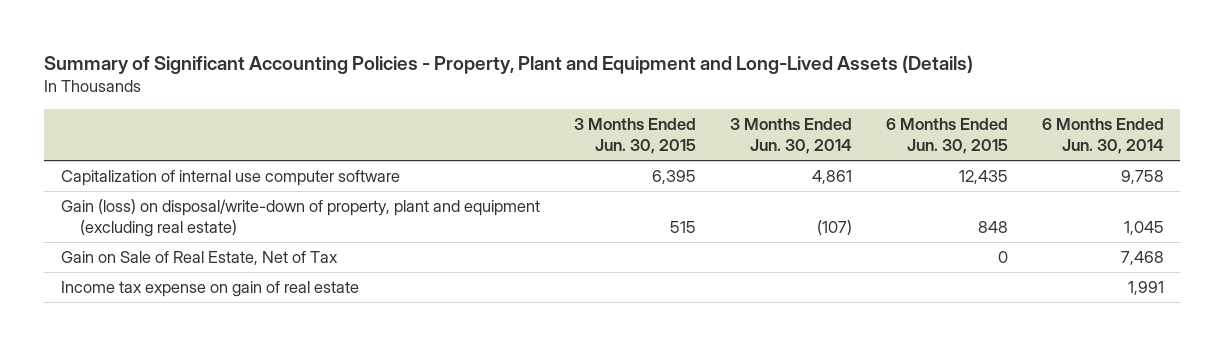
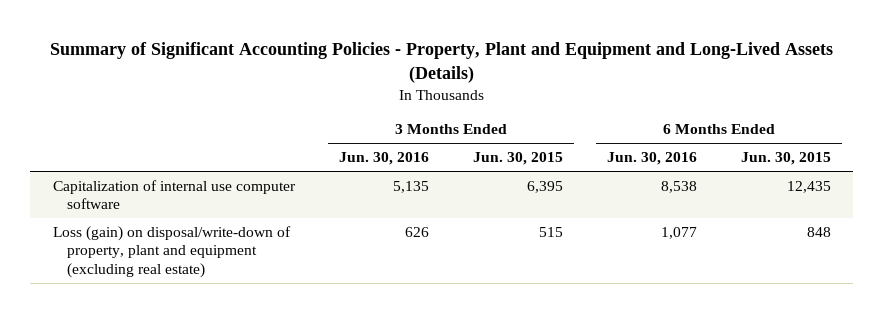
- | 3 Months Ended Jun. 30, 2015 | 3 Months Ended Jun. 30, 2014 | 6 Months Ended Jun. 30, 2015 | 6 Months Ended Jun. 30, 2014
+ | 3 Months Ended Jun. 30, 2016 | 3 Months Ended Jun. 30, 2015 | 6 Months Ended Jun. 30, 2016 | 6 Months Ended Jun. 30, 2015
- Gain (loss) on disposal/write-down of property, plant and equipment (excluding real estate) | 515 | (107) | 848 | 1,045
- Gain on Sale of Real Estate, Net of Tax | | | 0 | 7,468
- Income tax expense on gain of real estate | | | | 1,991
+ Loss (gain) on disposal/write-down of property, plant and equipment (excluding real estate) | 626 | 515 | 1,077 | 848

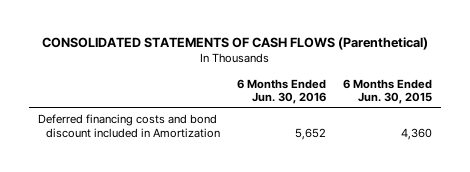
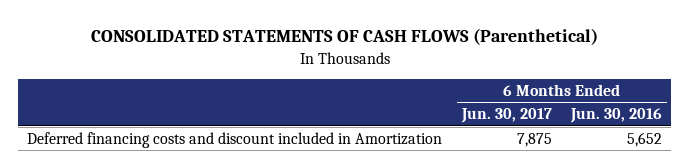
- | 6 Months Ended Jun. 30, 2016 | 6 Months Ended Jun. 30, 2015
+ | 6 Months Ended Jun. 30, 2017 | 6 Months Ended Jun. 30, 2016
- Deferred financing costs and bond discount included in Amortization | 5,652 | 4,360
+ Deferred financing costs and discount included in Amortization | 7,875 | 5,652

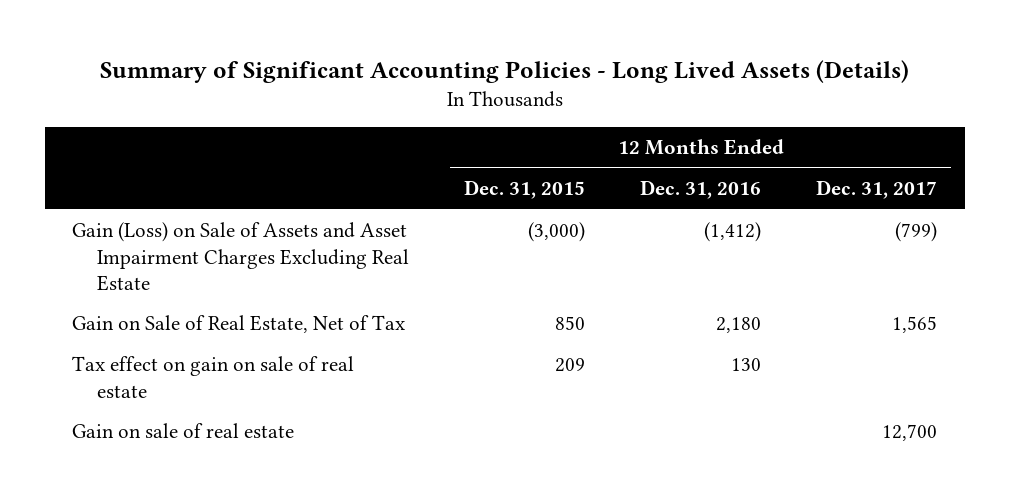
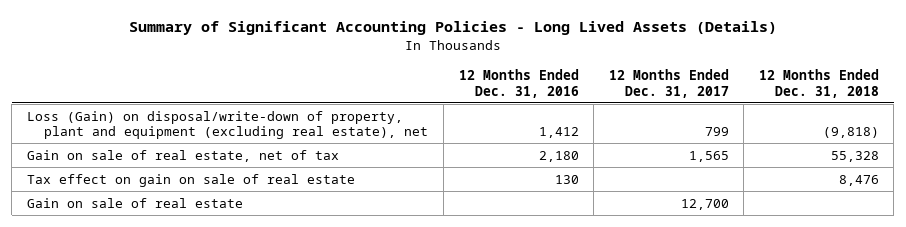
- | 12 Months Ended Dec. 31, 2015 | 12 Months Ended Dec. 31, 2016 | 12 Months Ended Dec. 31, 2017
+ | 12 Months Ended Dec. 31, 2016 | 12 Months Ended Dec. 31, 2017 | 12 Months Ended Dec. 31, 2018
- Gain (Loss) on Sale of Assets and Asset Impairment Charges Excluding Real Estate | (3,000) | (1,412) | (799)
- Gain on Sale of Real Estate, Net of Tax | 850 | 2,180 | 1,565
+ Loss (Gain) on disposal/write-down of property, plant and equipment (excluding real estate), net | 1,412 | 799 | (9,818)
+ Gain on sale of real estate, net of tax | 2,180 | 1,565 | 55,328

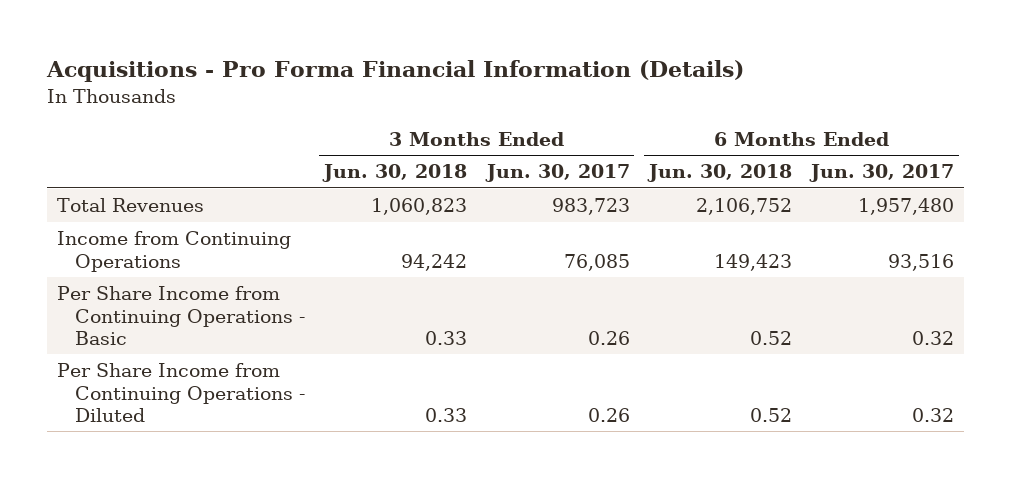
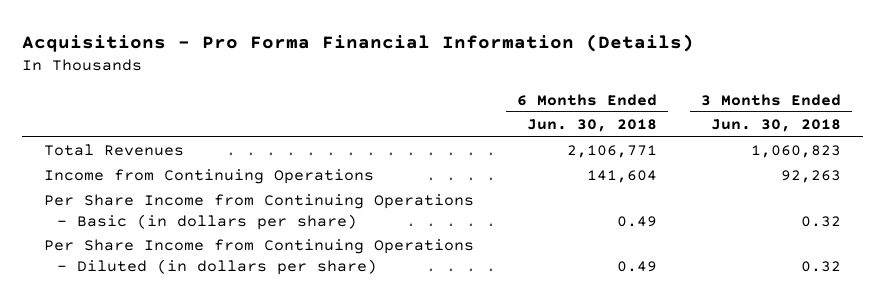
- | 3 Months Ended Jun. 30, 2018 | 3 Months Ended Jun. 30, 2017 | 6 Months Ended Jun. 30, 2018 | 6 Months Ended Jun. 30, 2017
+ | 6 Months Ended Jun. 30, 2018 | 3 Months Ended Jun. 30, 2018
- Total Revenues | 1,060,823 | 983,723 | 2,106,752 | 1,957,480
- Income from Continuing Operations | 94,242 | 76,085 | 149,423 | 93,516
- Per Share Income from Continuing Operations - Basic | 0.33 | 0.26 | 0.52 | 0.32
- Per Share Income from Continuing Operations - Diluted | 0.33 | 0.26 | 0.52 | 0.32
+ Total Revenues | 2,106,771 | 1,060,823
+ Income from Continuing Operations | 141,604 | 92,263
+ Per Share Income from Continuing Operations - Basic (in dollars per share) | 0.49 | 0.32
+ Per Share Income from Continuing Operations - Diluted (in dollars per share) | 0.49 | 0.32

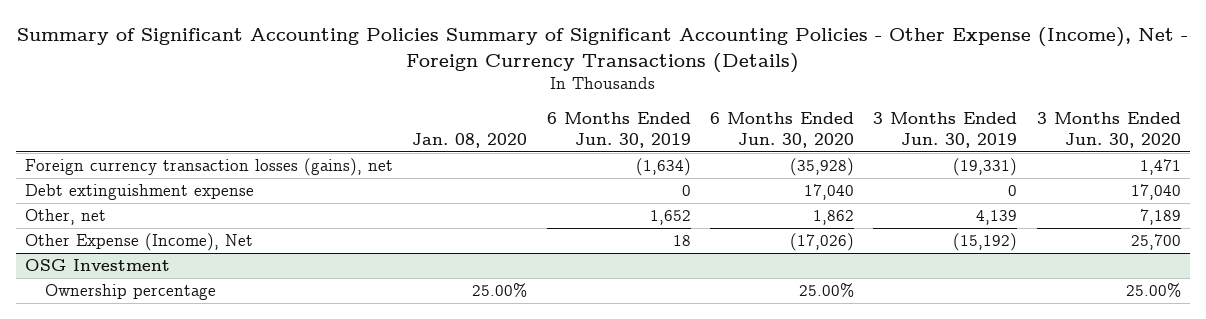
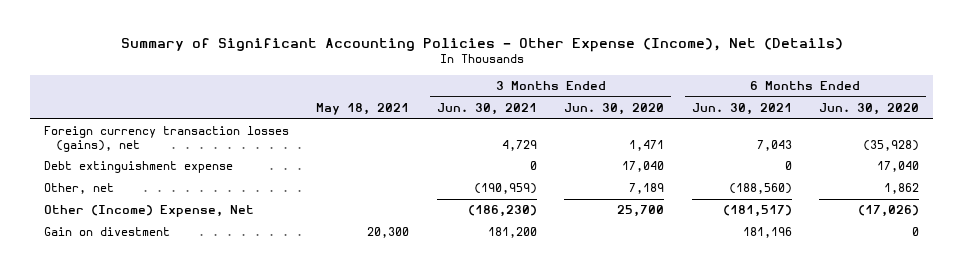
- Summary of Significant Accounting Policies Summary of Significant Accounting Policies - Other Expense (Income), Net - Foreign Currency Transactions (Details)
+ Summary of Significant Accounting Policies - Other Expense (Income), Net (Details)
- | Jan. 08, 2020 | 6 Months Ended Jun. 30, 2019 | 6 Months Ended Jun. 30, 2020 | 3 Months Ended Jun. 30, 2019 | 3 Months Ended Jun. 30, 2020
+ | May 18, 2021 | 3 Months Ended Jun. 30, 2021 | 3 Months Ended Jun. 30, 2020 | 6 Months Ended Jun. 30, 2021 | 6 Months Ended Jun. 30, 2020
- Other Expense (Income), Net | | 18 | (17,026) | (15,192) | 25,700
- OSG Investment
- Ownership percentage | 25.00% | | 25.00% | | 25.00%
+ Other (Income) Expense, Net | | (186,230) | 25,700 | (181,517) | (17,026)
+ Gain on divestment | 20,300 | 181,200 | | 181,196 | 0

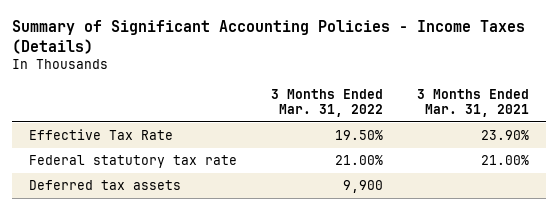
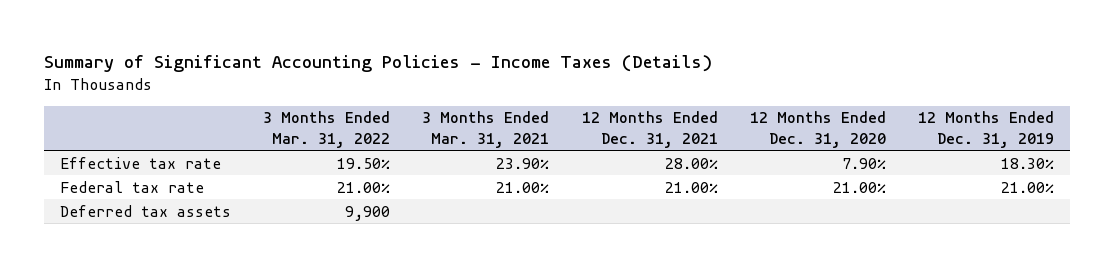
- | 3 Months Ended Mar. 31, 2022 | 3 Months Ended Mar. 31, 2021
+ | 3 Months Ended Mar. 31, 2022 | 3 Months Ended Mar. 31, 2021 | 12 Months Ended Dec. 31, 2021 | 12 Months Ended Dec. 31, 2020 | 12 Months Ended Dec. 31, 2019
- Effective Tax Rate | 19.50% | 23.90%
- Federal statutory tax rate | 21.00% | 21.00%
+ Effective tax rate | 19.50% | 23.90% | 28.00% | 7.90% | 18.30%
+ Federal tax rate | 21.00% | 21.00% | 21.00% | 21.00% | 21.00%

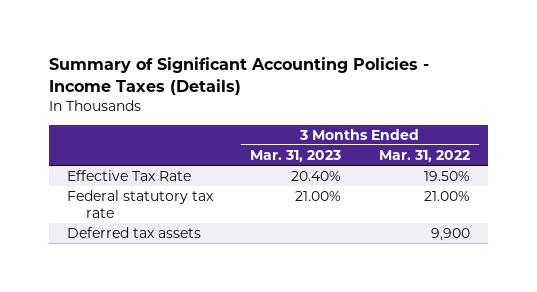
- | 3 Months Ended Mar. 31, 2022 | 3 Months Ended Mar. 31, 2021 | 12 Months Ended Dec. 31, 2021 | 12 Months Ended Dec. 31, 2020 | 12 Months Ended Dec. 31, 2019
+ | 3 Months Ended Mar. 31, 2023 | 3 Months Ended Mar. 31, 2022
- Effective tax rate | 19.50% | 23.90% | 28.00% | 7.90% | 18.30%
- Federal tax rate | 21.00% | 21.00% | 21.00% | 21.00% | 21.00%
+ Effective Tax Rate | 20.40% | 19.50%
+ Federal statutory tax rate | 21.00% | 21.00%

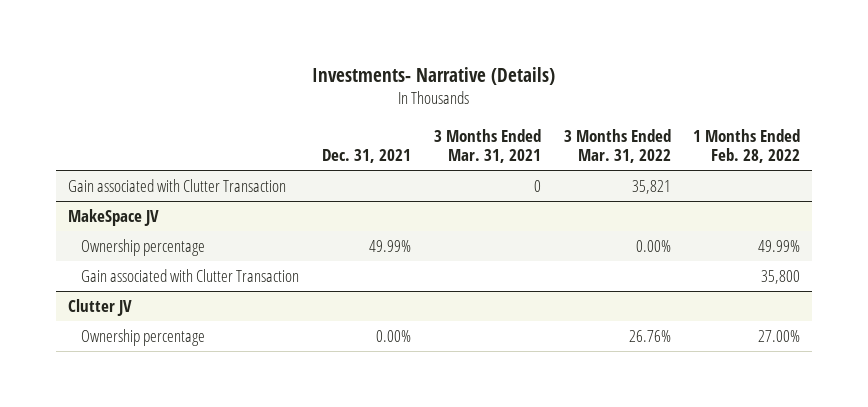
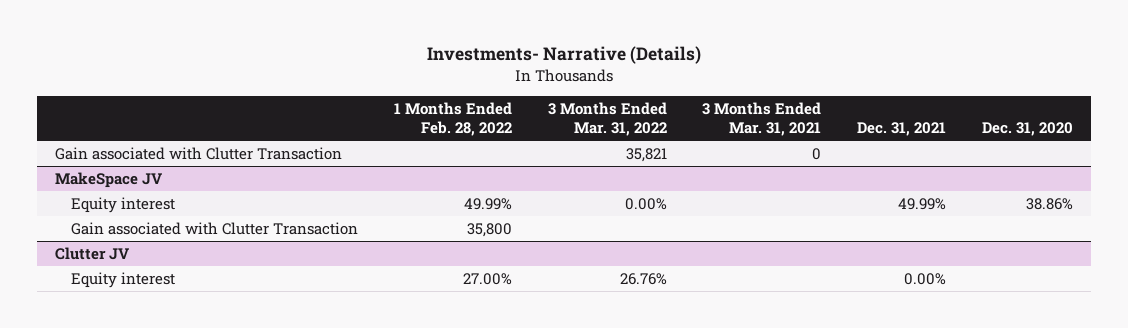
- | Dec. 31, 2021 | 3 Months Ended Mar. 31, 2021 | 3 Months Ended Mar. 31, 2022 | 1 Months Ended Feb. 28, 2022
+ | 1 Months Ended Feb. 28, 2022 | 3 Months Ended Mar. 31, 2022 | 3 Months Ended Mar. 31, 2021 | Dec. 31, 2021 | Dec. 31, 2020
@ MakeSpace JV
- Ownership percentage | 49.99% | | 0.00% | 49.99%
+ Equity interest | 49.99% | 0.00% | | 49.99% | 38.86%
@ Clutter JV
- Ownership percentage | 0.00% | | 26.76% | 27.00%
+ Equity interest | 27.00% | 26.76% | | 0.00% |

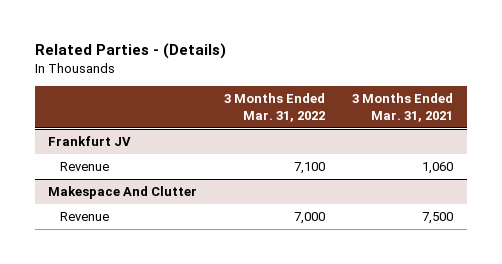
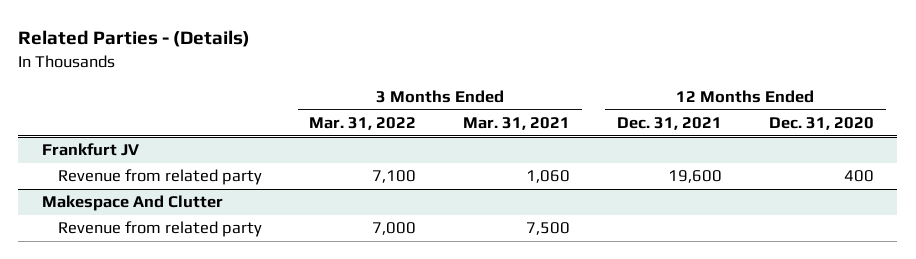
- | 3 Months Ended Mar. 31, 2022 | 3 Months Ended Mar. 31, 2021
+ | 3 Months Ended Mar. 31, 2022 | 3 Months Ended Mar. 31, 2021 | 12 Months Ended Dec. 31, 2021 | 12 Months Ended Dec. 31, 2020
@ Frankfurt JV
- Revenue | 7,100 | 1,060
+ Revenue from related party | 7,100 | 1,060 | 19,600 | 400
@ Makespace And Clutter
- Revenue | 7,000 | 7,500
+ Revenue from related party | 7,000 | 7,500 | |

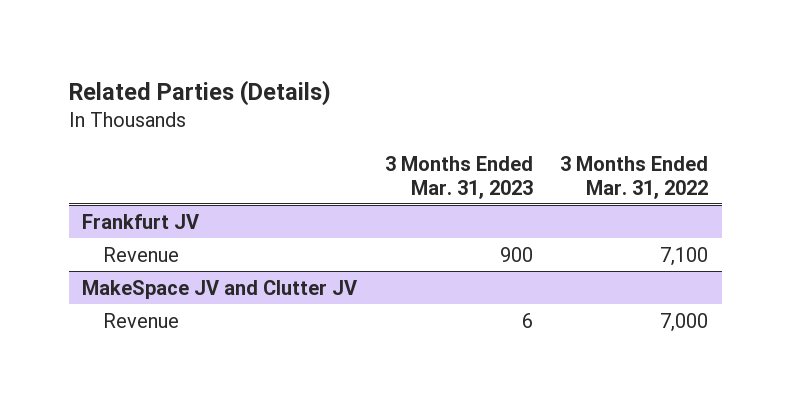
- Related Parties - (Details)
+ Related Parties (Details)
- | 3 Months Ended Mar. 31, 2022 | 3 Months Ended Mar. 31, 2021 | 12 Months Ended Dec. 31, 2021 | 12 Months Ended Dec. 31, 2020
+ | 3 Months Ended Mar. 31, 2023 | 3 Months Ended Mar. 31, 2022
@ Frankfurt JV
- Revenue from related party | 7,100 | 1,060 | 19,600 | 400
- Makespace And Clutter
- Revenue from related party | 7,000 | 7,500 | |
@ Frankfurt JV
+ Revenue | 900 | 7,100
+ MakeSpace JV and Clutter JV
+ Revenue | 6 | 7,000

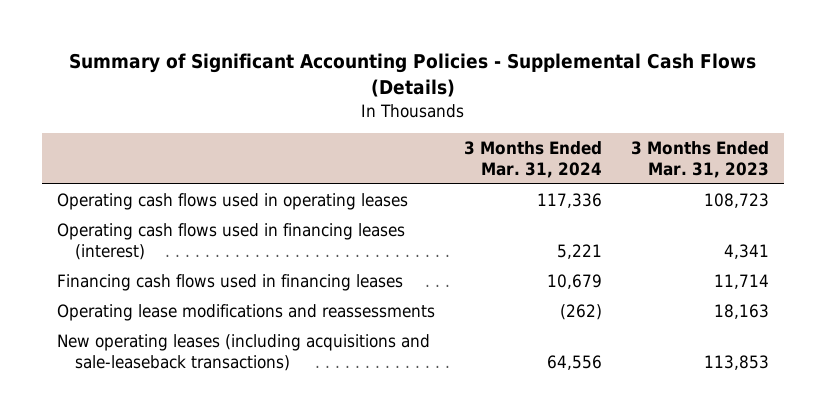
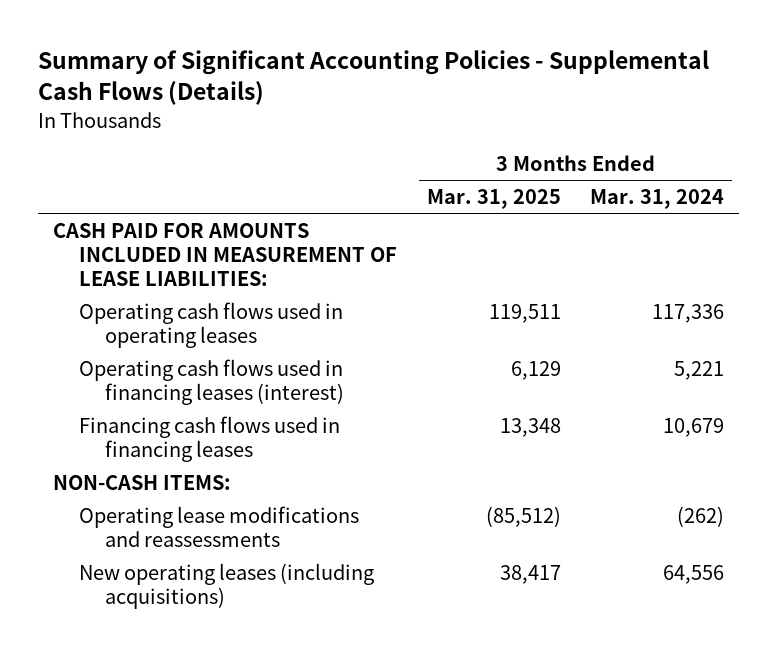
- | 3 Months Ended Mar. 31, 2024 | 3 Months Ended Mar. 31, 2023
+ | 3 Months Ended Mar. 31, 2025 | 3 Months Ended Mar. 31, 2024
+ CASH PAID FOR AMOUNTS INCLUDED IN MEASUREMENT OF LEASE LIABILITIES:
+ NON-CASH ITEMS:
- New operating leases (including acquisitions and sale-leaseback transactions) | 64,556 | 113,853
+ New operating leases (including acquisitions) | 38,417 | 64,556

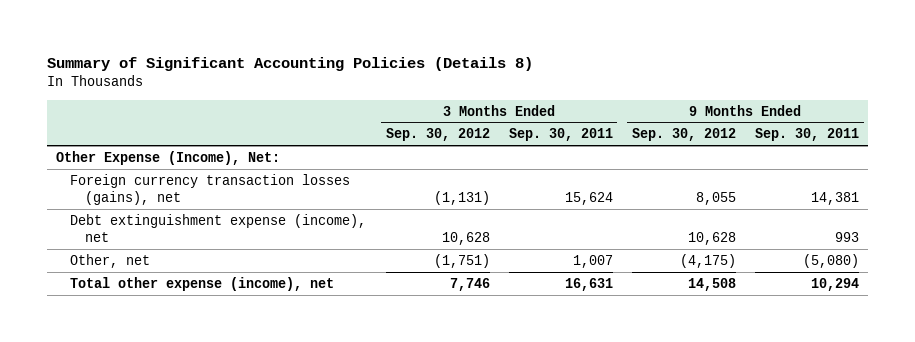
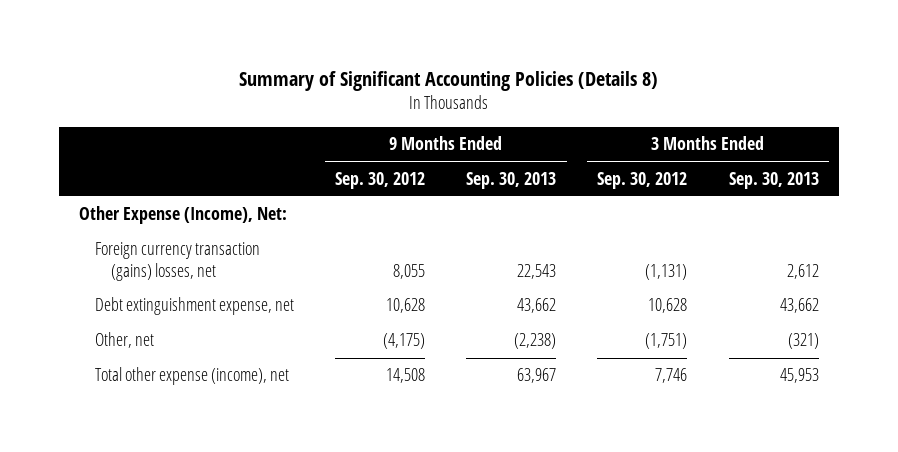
- | 3 Months Ended Sep. 30, 2012 | 3 Months Ended Sep. 30, 2011 | 9 Months Ended Sep. 30, 2012 | 9 Months Ended Sep. 30, 2011
+ | 9 Months Ended Sep. 30, 2012 | 9 Months Ended Sep. 30, 2013 | 3 Months Ended Sep. 30, 2012 | 3 Months Ended Sep. 30, 2013
- Foreign currency transaction losses (gains), net | (1,131) | 15,624 | 8,055 | 14,381
- Debt extinguishment expense (income), net | 10,628 | | 10,628 | 993
+ Foreign currency transaction (gains) losses, net | 8,055 | 22,543 | (1,131) | 2,612
+ Debt extinguishment expense, net | 10,628 | 43,662 | 10,628 | 43,662

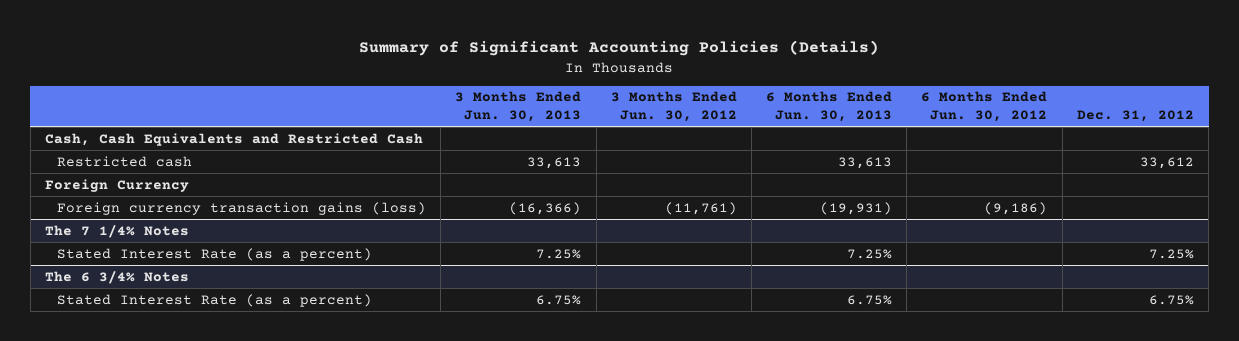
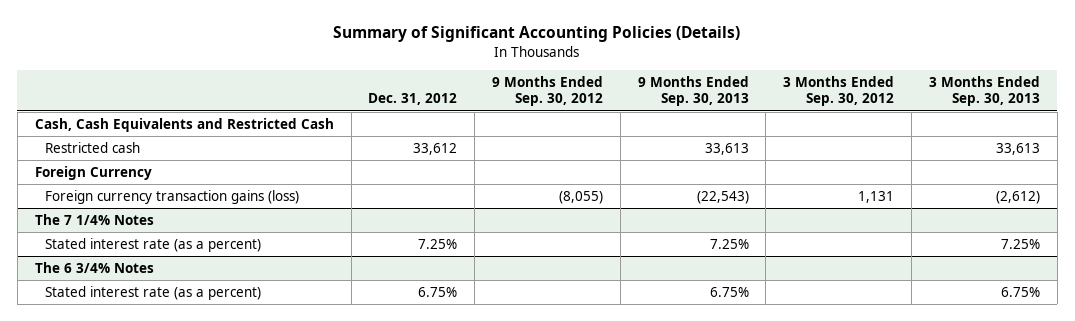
- | 3 Months Ended Jun. 30, 2013 | 3 Months Ended Jun. 30, 2012 | 6 Months Ended Jun. 30, 2013 | 6 Months Ended Jun. 30, 2012 | Dec. 31, 2012
+ | Dec. 31, 2012 | 9 Months Ended Sep. 30, 2012 | 9 Months Ended Sep. 30, 2013 | 3 Months Ended Sep. 30, 2012 | 3 Months Ended Sep. 30, 2013
@ The 7 1/4% Notes
- Stated Interest Rate (as a percent) | 7.25% | | 7.25% | | 7.25%
+ Stated interest rate (as a percent) | 7.25% | | 7.25% | | 7.25%
@ The 6 3/4% Notes
- Stated Interest Rate (as a percent) | 6.75% | | 6.75% | | 6.75%
+ Stated interest rate (as a percent) | 6.75% | | 6.75% | | 6.75%

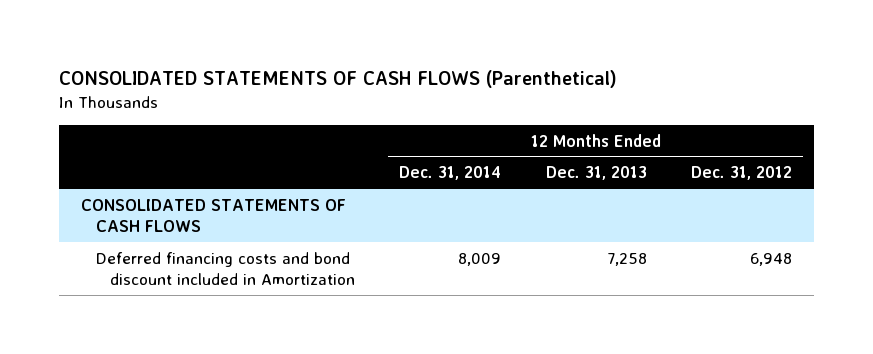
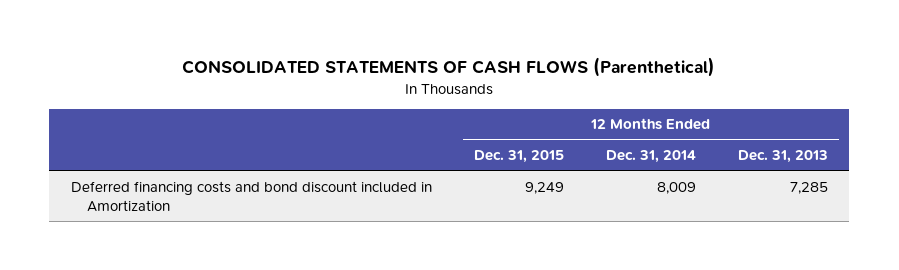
- | 12 Months Ended Dec. 31, 2014 | 12 Months Ended Dec. 31, 2013 | 12 Months Ended Dec. 31, 2012
+ | 12 Months Ended Dec. 31, 2015 | 12 Months Ended Dec. 31, 2014 | 12 Months Ended Dec. 31, 2013
- CONSOLIDATED STATEMENTS OF CASH FLOWS
- Deferred financing costs and bond discount included in Amortization | 8,009 | 7,258 | 6,948
+ Deferred financing costs and bond discount included in Amortization | 9,249 | 8,009 | 7,285

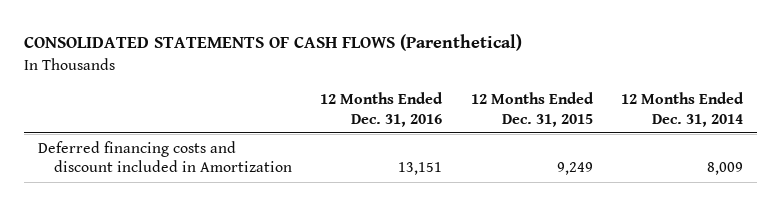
- | 12 Months Ended Dec. 31, 2015 | 12 Months Ended Dec. 31, 2014 | 12 Months Ended Dec. 31, 2013
+ | 12 Months Ended Dec. 31, 2016 | 12 Months Ended Dec. 31, 2015 | 12 Months Ended Dec. 31, 2014
- Deferred financing costs and bond discount included in Amortization | 9,249 | 8,009 | 7,285
+ Deferred financing costs and discount included in Amortization | 13,151 | 9,249 | 8,009

